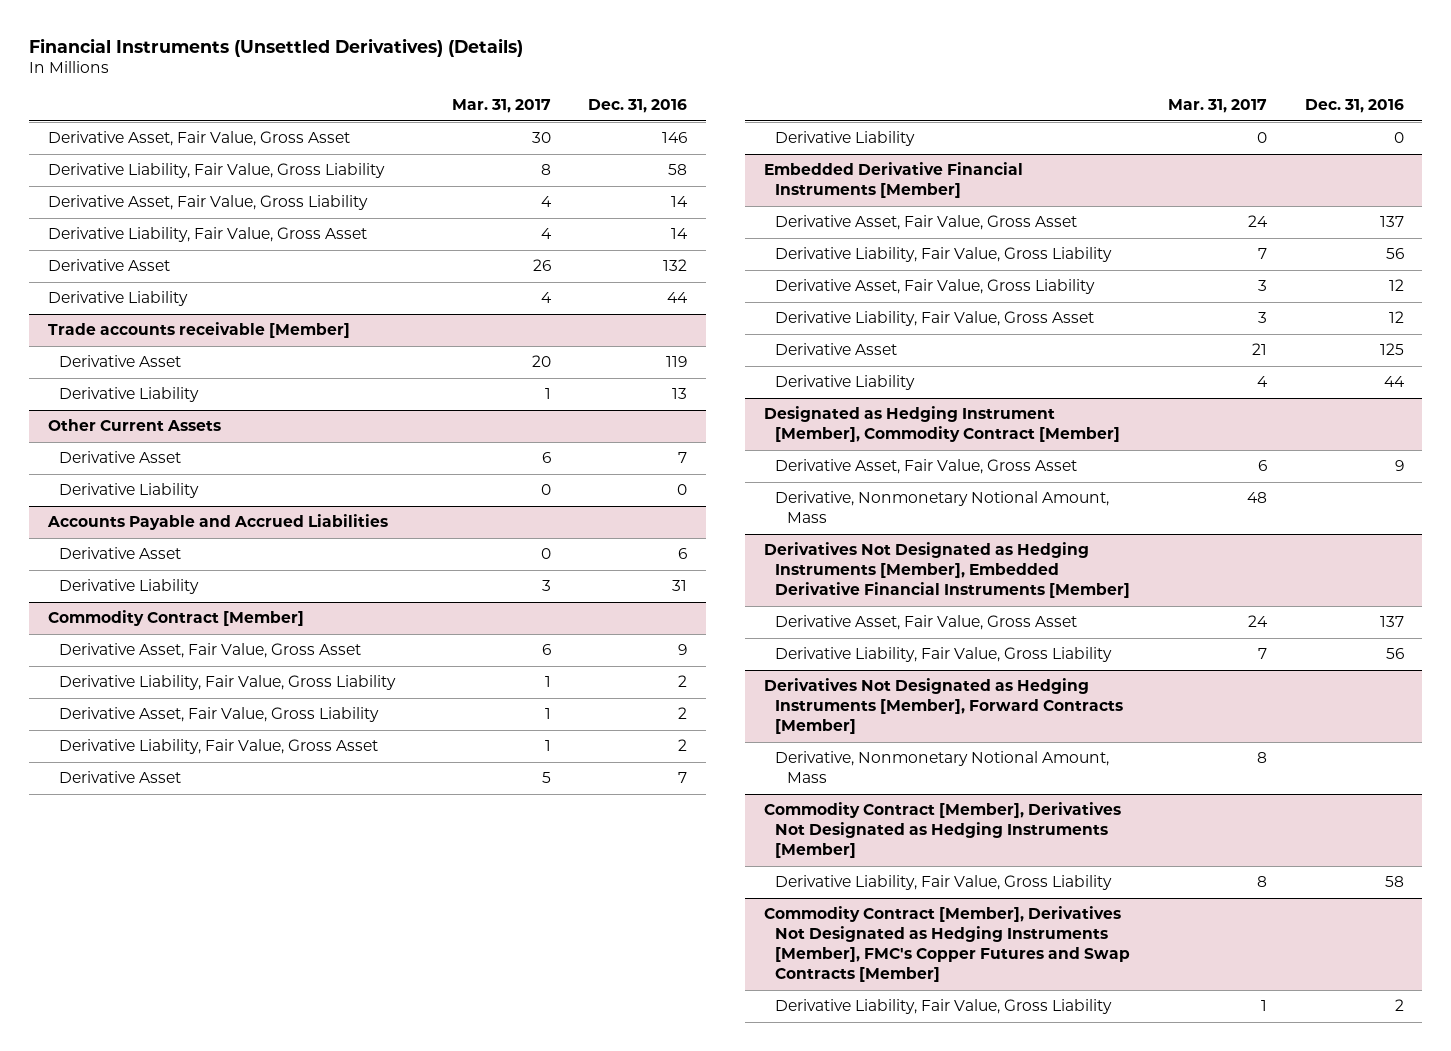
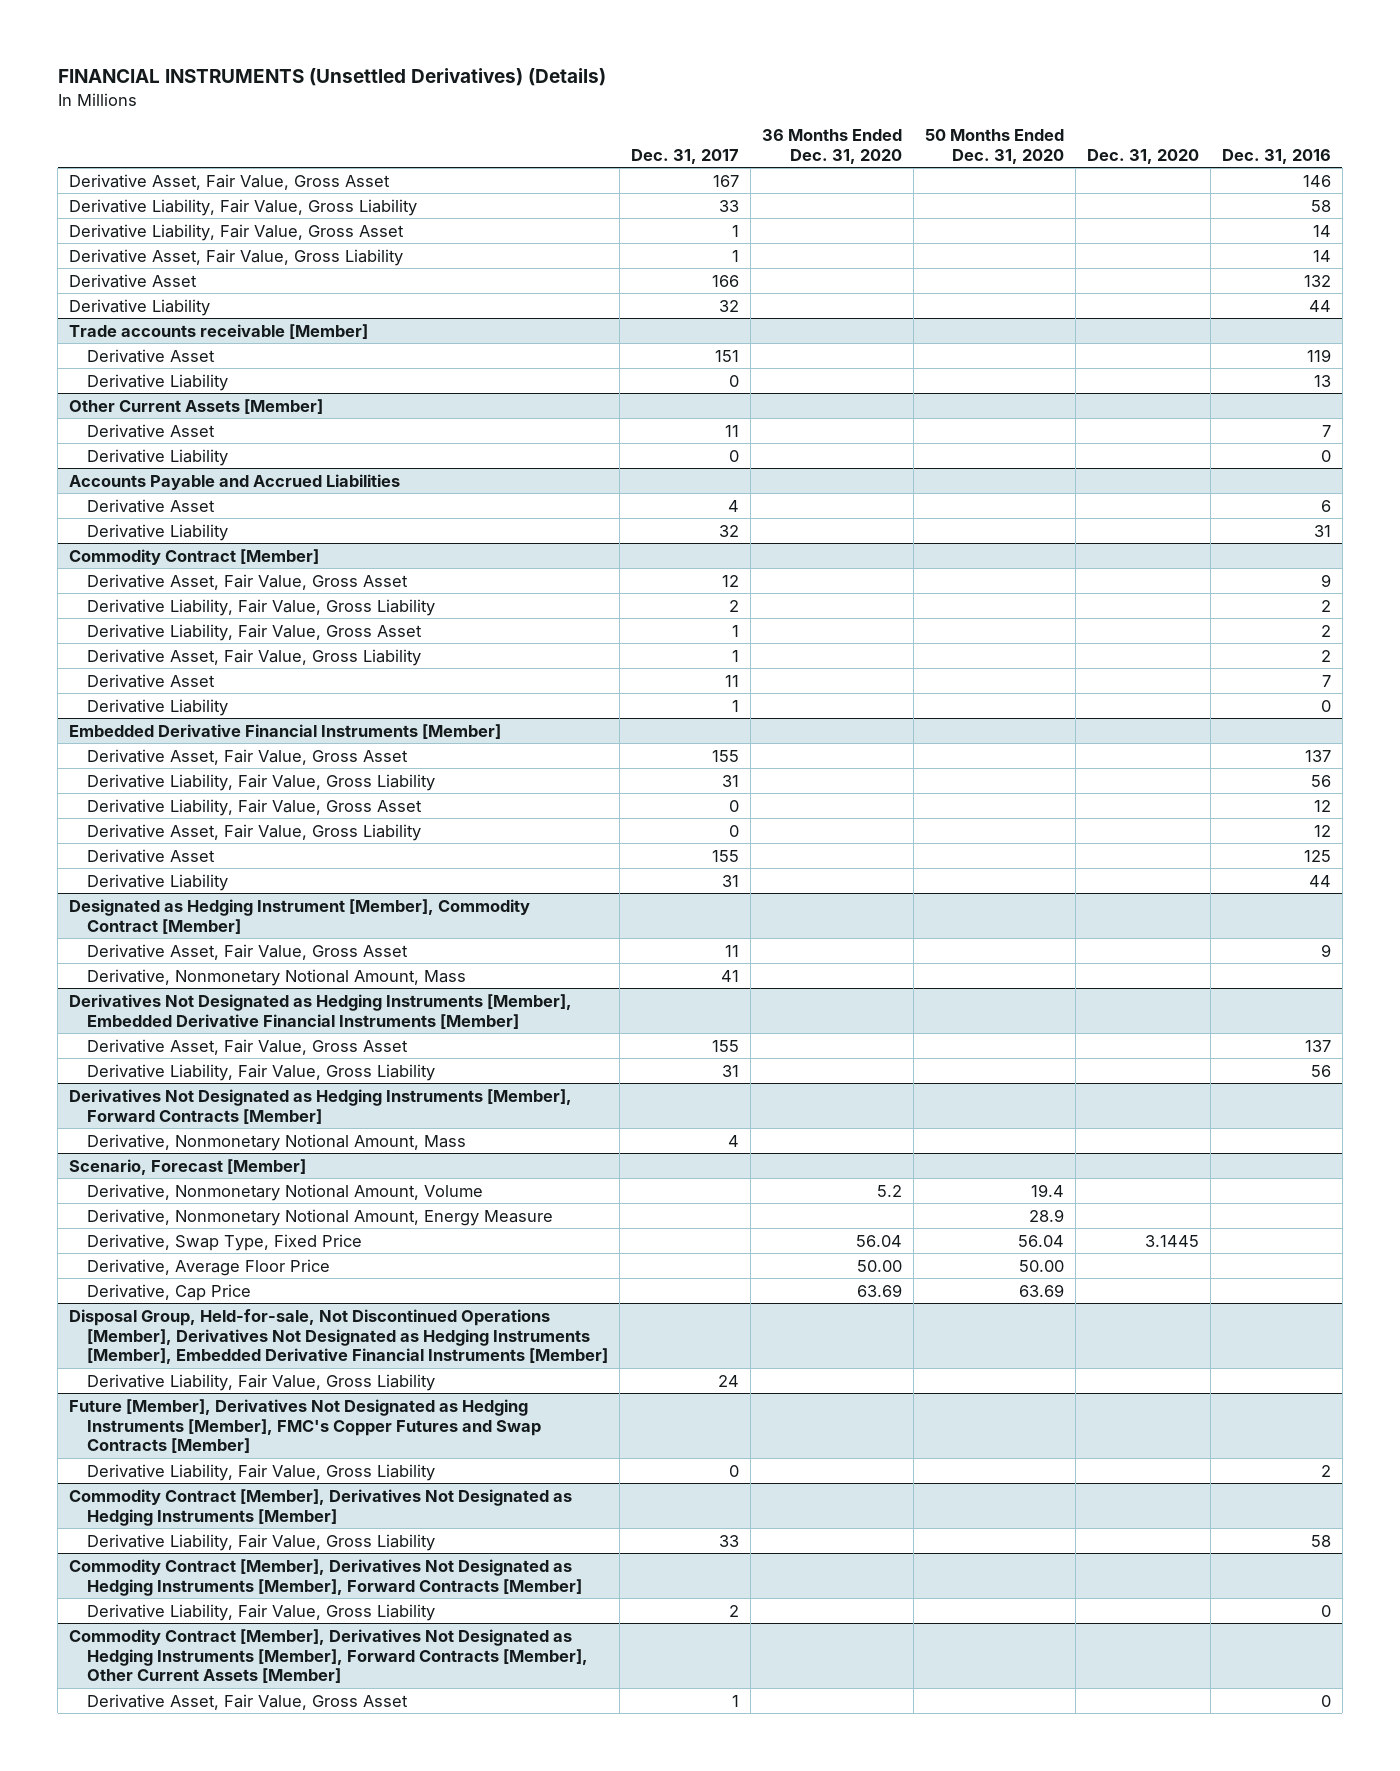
- Financial Instruments (Unsettled Derivatives) (Details)
+ FINANCIAL INSTRUMENTS (Unsettled Derivatives) (Details)
- | Mar. 31, 2017 | Dec. 31, 2016
+ | Dec. 31, 2017 | 36 Months Ended Dec. 31, 2020 | 50 Months Ended Dec. 31, 2020 | Dec. 31, 2020 | Dec. 31, 2016
moved down: Derivative Asset, Fair Value, Gross Liability | 1 | | | | 14
- Other Current Assets
+ Other Current Assets [Member]
@ Commodity Contract [Member]
moved down: Derivative Asset, Fair Value, Gross Liability | 1 | | | | 2
@ Embedded Derivative Financial Instruments [Member]
moved down: Derivative Asset, Fair Value, Gross Liability | 0 | | | | 12
+ Scenario, Forecast [Member]
+ Derivative, Nonmonetary Notional Amount, Volume | | 5.2 | 19.4 | |
+ Derivative, Nonmonetary Notional Amount, Energy Measure | | | 28.9 | |
+ Derivative, Swap Type, Fixed Price | | 56.04 | 56.04 | 3.1445 |
+ Derivative, Average Floor Price | | 50.00 | 50.00 | |
+ Derivative, Cap Price | | 63.69 | 63.69 | |
+ Disposal Group, Held-for-sale, Not Discontinued Operations [Member], Derivatives Not Designated as Hedging Instruments [Member], Embedded Derivative Financial Instruments [Member]
+ Derivative Liability, Fair Value, Gross Liability | 24 | | | |
+ Future [Member], Derivatives Not Designated as Hedging Instruments [Member], FMC's Copper Futures and Swap Contracts [Member]
+ Derivative Liability, Fair Value, Gross Liability | 0 | | | | 2
- Commodity Contract [Member], Derivatives Not Designated as Hedging Instruments [Member], FMC's Copper Futures and Swap Contracts [Member]
- Derivative Liability, Fair Value, Gross Liability | 1 | 2
+ Commodity Contract [Member], Derivatives Not Designated as Hedging Instruments [Member], Forward Contracts [Member]
+ Derivative Liability, Fair Value, Gross Liability | 2 | | | | 0
+ Commodity Contract [Member], Derivatives Not Designated as Hedging Instruments [Member], Forward Contracts [Member], Other Current Assets [Member]
+ Derivative Asset, Fair Value, Gross Asset | 1 | | | | 0

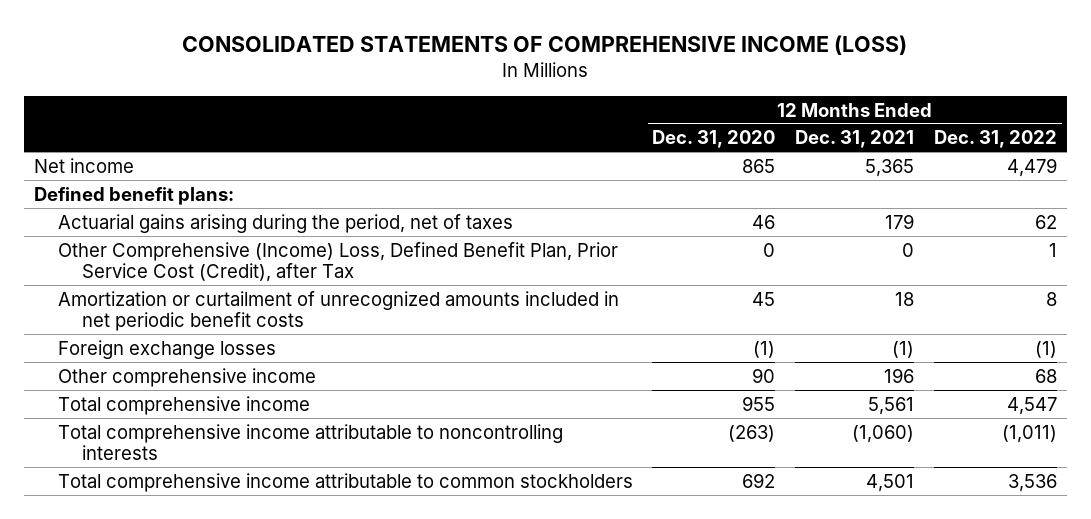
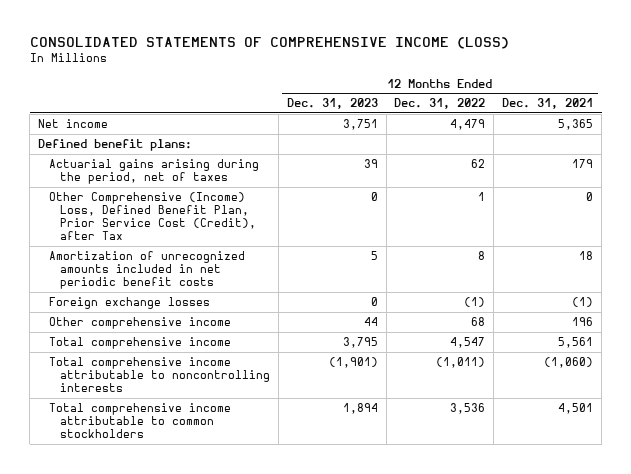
- | 12 Months Ended Dec. 31, 2020 | 12 Months Ended Dec. 31, 2021 | 12 Months Ended Dec. 31, 2022
+ | 12 Months Ended Dec. 31, 2023 | 12 Months Ended Dec. 31, 2022 | 12 Months Ended Dec. 31, 2021
- Amortization or curtailment of unrecognized amounts included in net periodic benefit costs | 45 | 18 | 8
+ Amortization of unrecognized amounts included in net periodic benefit costs | 5 | 8 | 18

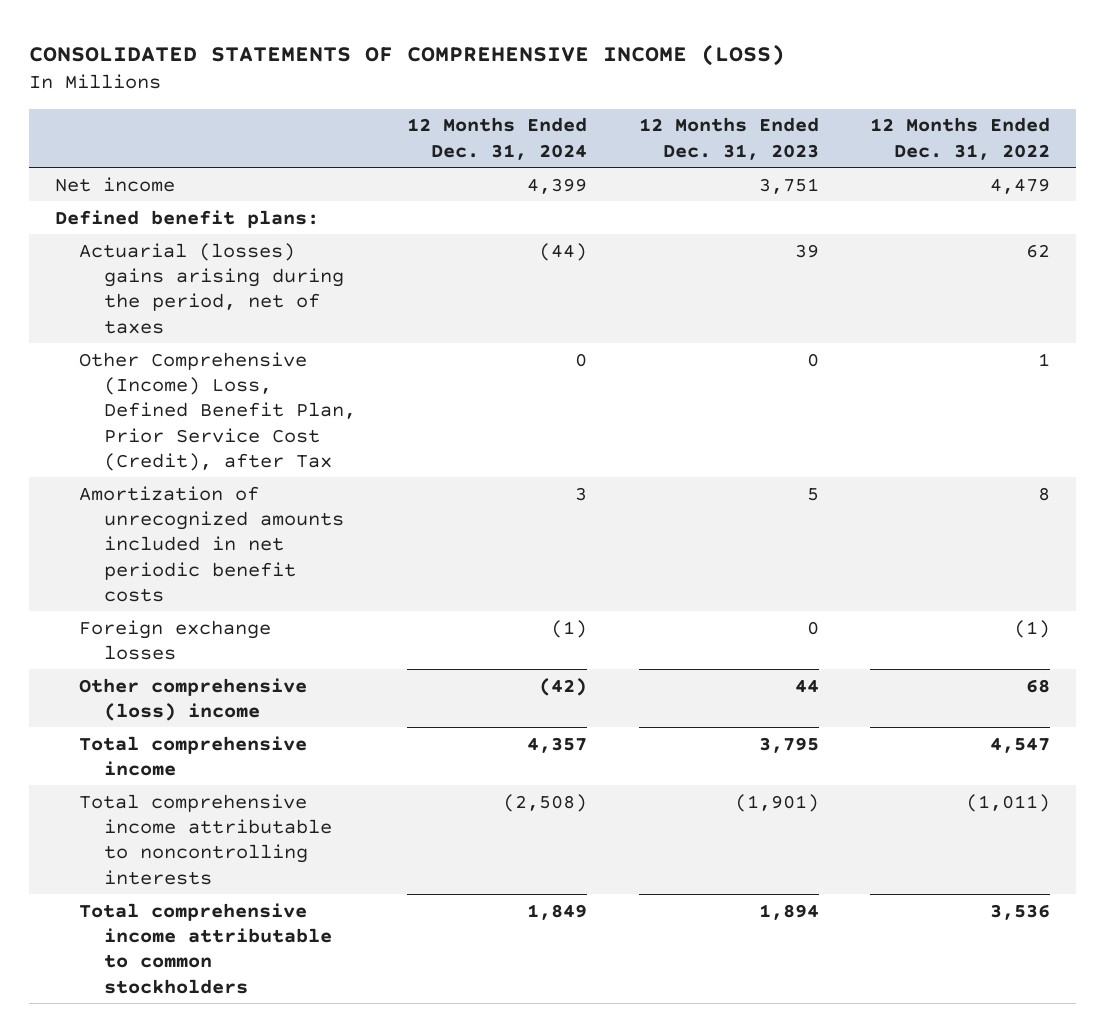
- | 12 Months Ended Dec. 31, 2023 | 12 Months Ended Dec. 31, 2022 | 12 Months Ended Dec. 31, 2021
+ | 12 Months Ended Dec. 31, 2024 | 12 Months Ended Dec. 31, 2023 | 12 Months Ended Dec. 31, 2022
- Actuarial gains arising during the period, net of taxes | 39 | 62 | 179
+ Actuarial (losses) gains arising during the period, net of taxes | (44) | 39 | 62
- Other comprehensive income | 44 | 68 | 196
+ Other comprehensive (loss) income | (42) | 44 | 68

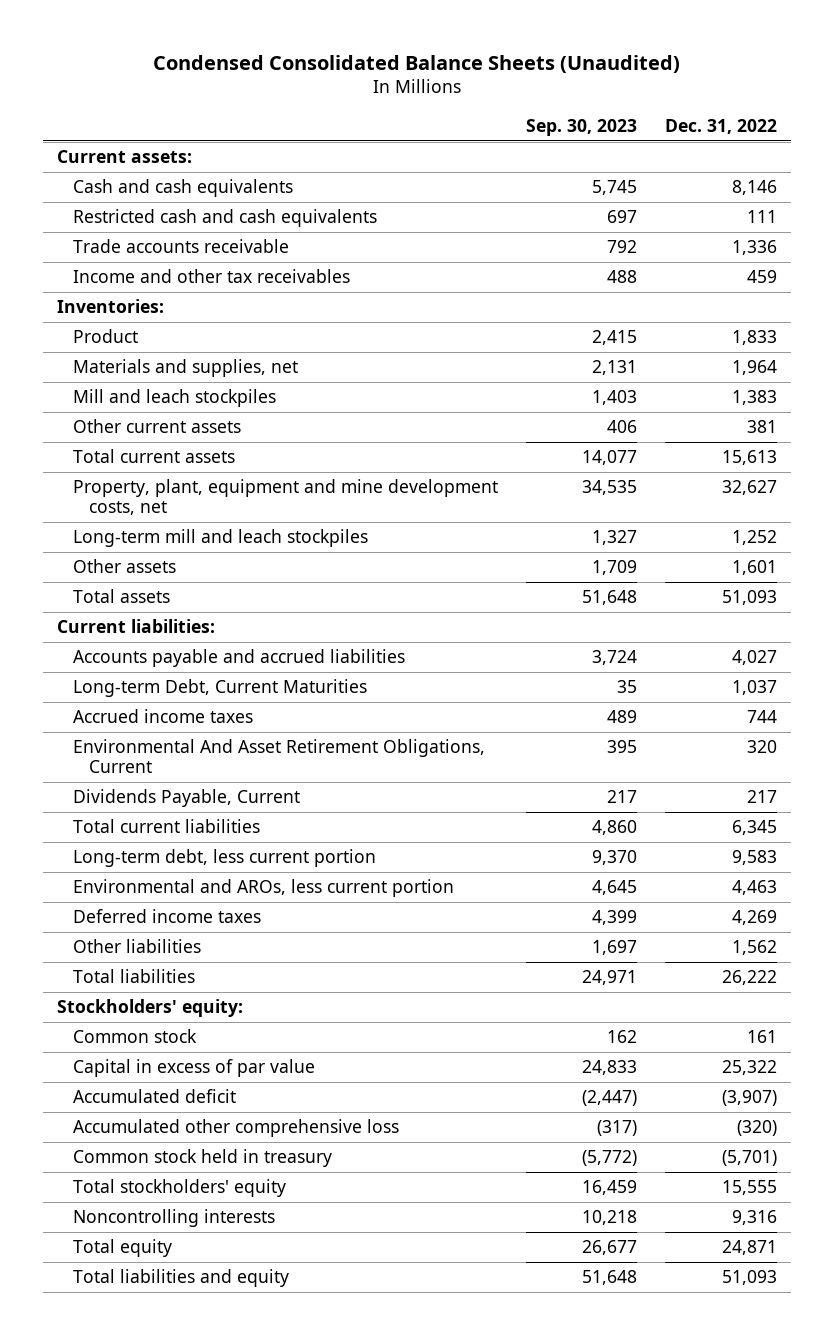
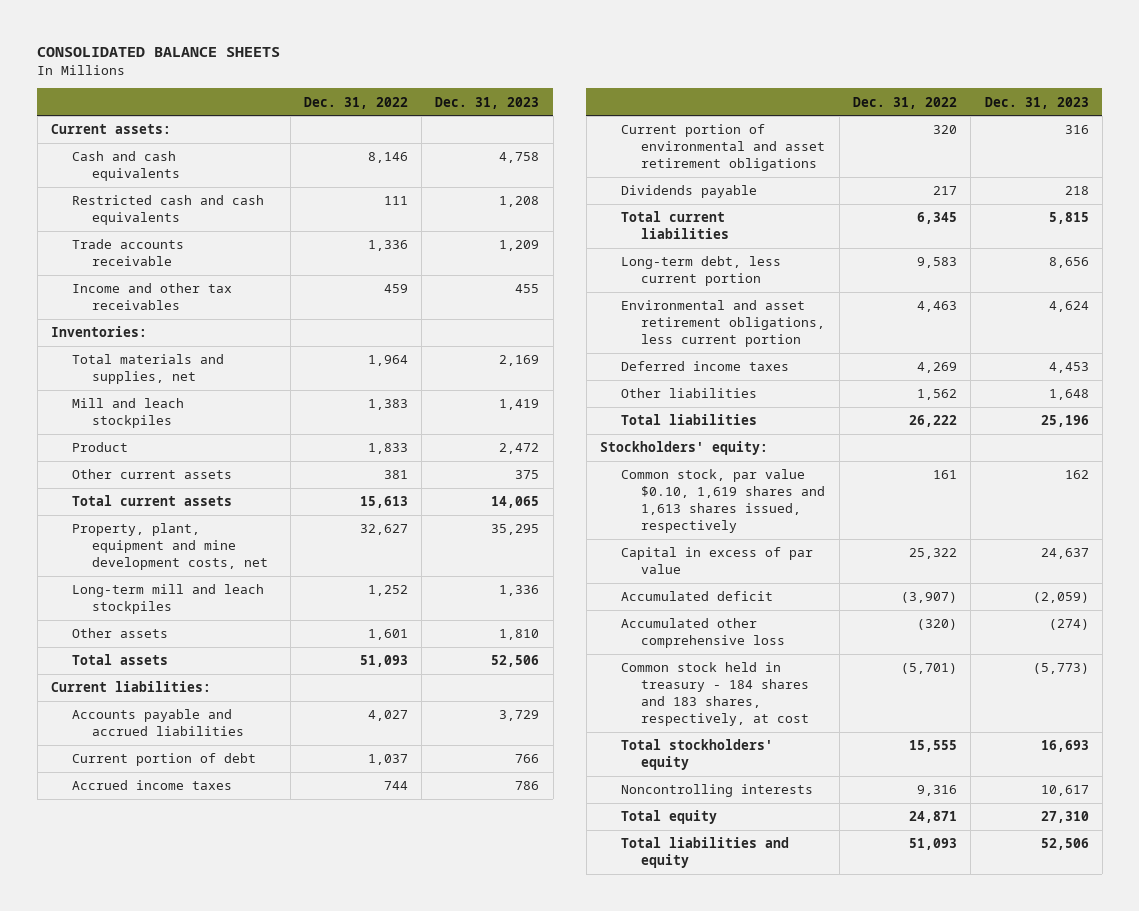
- Condensed Consolidated Balance Sheets (Unaudited)
+ CONSOLIDATED BALANCE SHEETS
- | Sep. 30, 2023 | Dec. 31, 2022
+ | Dec. 31, 2022 | Dec. 31, 2023
- Materials and supplies, net | 2,131 | 1,964
+ Total materials and supplies, net | 1,964 | 2,169
moved down: Product | 1,833 | 2,472
- Long-term Debt, Current Maturities | 35 | 1,037
+ Current portion of debt | 1,037 | 766
- Environmental And Asset Retirement Obligations, Current | 395 | 320
- Dividends Payable, Current | 217 | 217
+ Current portion of environmental and asset retirement obligations | 320 | 316
+ Dividends payable | 217 | 218
- Environmental and AROs, less current portion | 4,645 | 4,463
+ Environmental and asset retirement obligations, less current portion | 4,463 | 4,624
- Common stock | 162 | 161
+ Common stock, par value $0.10, 1,619 shares and 1,613 shares issued, respectively | 161 | 162
- Common stock held in treasury | (5,772) | (5,701)
+ Common stock held in treasury - 184 shares and 183 shares, respectively, at cost | (5,701) | (5,773)

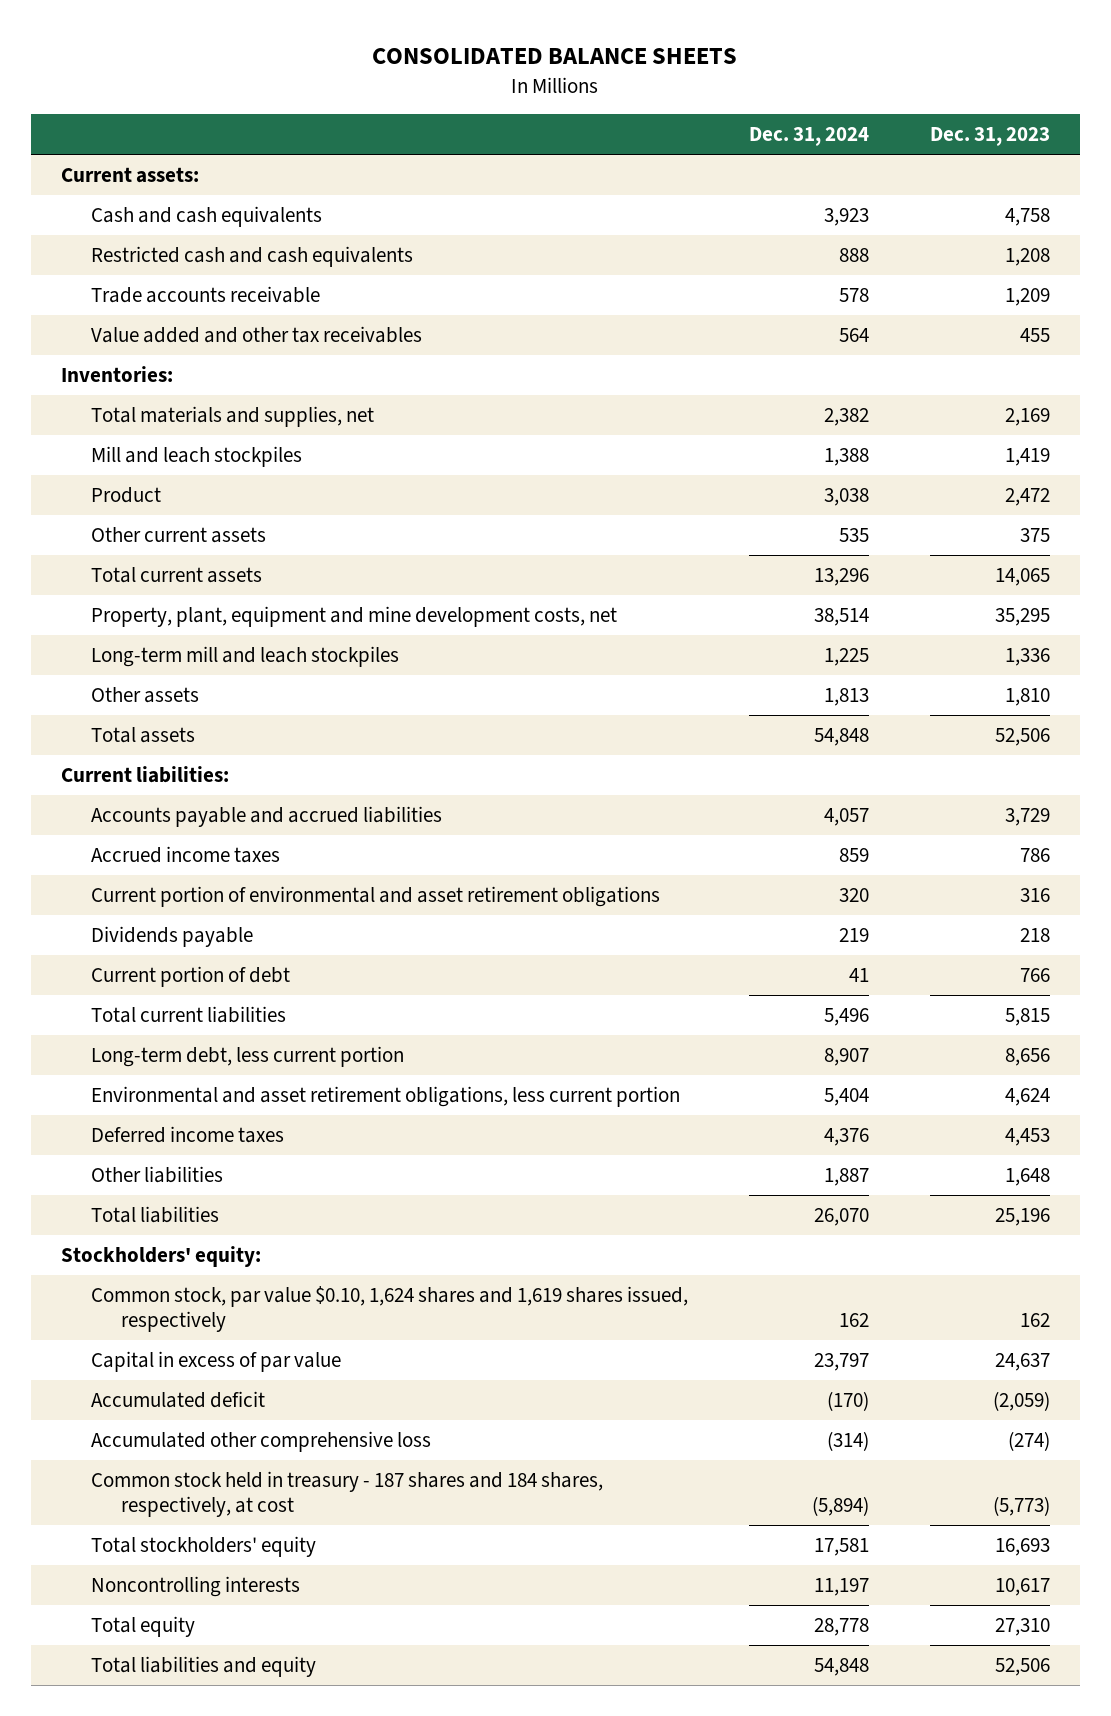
- | Dec. 31, 2022 | Dec. 31, 2023
+ | Dec. 31, 2024 | Dec. 31, 2023
- Income and other tax receivables | 459 | 455
+ Value added and other tax receivables | 564 | 455
moved down: Current portion of debt | 41 | 766
- Common stock, par value $0.10, 1,619 shares and 1,613 shares issued, respectively | 161 | 162
+ Common stock, par value $0.10, 1,624 shares and 1,619 shares issued, respectively | 162 | 162
- Common stock held in treasury - 184 shares and 183 shares, respectively, at cost | (5,701) | (5,773)
+ Common stock held in treasury - 187 shares and 184 shares, respectively, at cost | (5,894) | (5,773)

